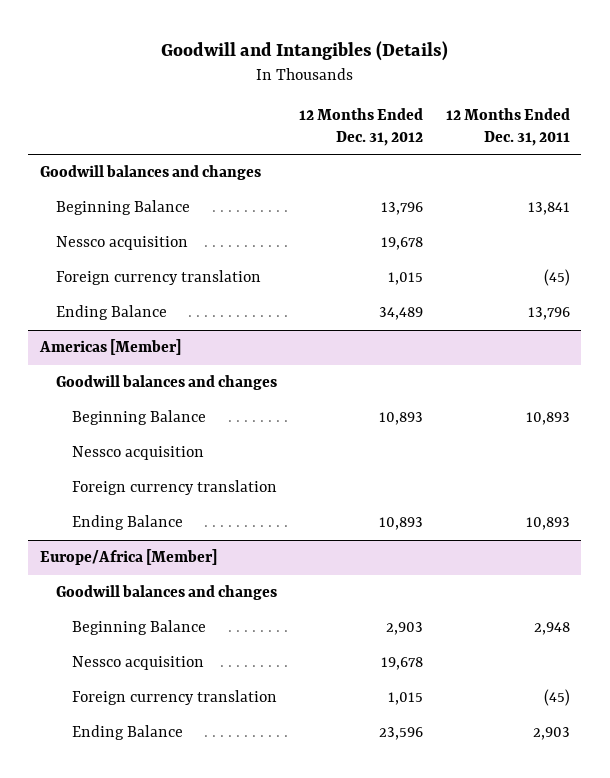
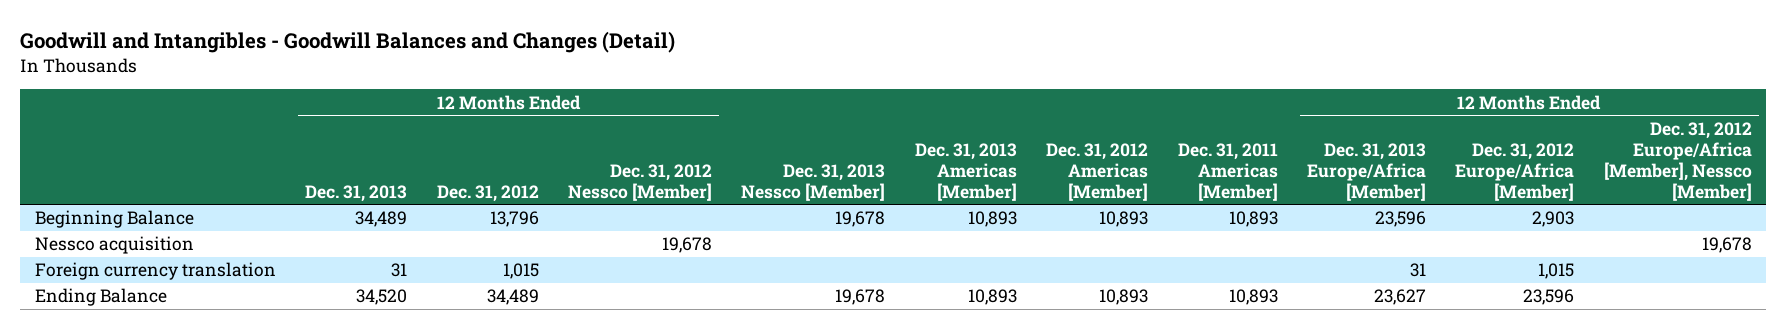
- Goodwill and Intangibles (Details)
+ Goodwill and Intangibles - Goodwill Balances and Changes (Detail)
- | 12 Months Ended Dec. 31, 2012 | 12 Months Ended Dec. 31, 2011
+ | 12 Months Ended Dec. 31, 2013 | 12 Months Ended Dec. 31, 2012 | 12 Months Ended Dec. 31, 2012 Nessco [Member] | Dec. 31, 2013 Nessco [Member] | Dec. 31, 2013 Americas [Member] | Dec. 31, 2012 Americas [Member] | Dec. 31, 2011 Americas [Member] | 12 Months Ended Dec. 31, 2013 Europe/Africa [Member] | 12 Months Ended Dec. 31, 2012 Europe/Africa [Member] | 12 Months Ended Dec. 31, 2012 Europe/Africa [Member], Nessco [Member]
- Goodwill balances and changes
- Nessco acquisition | 19,678 |
- Foreign currency translation | 1,015 | (45)
- Americas [Member]
- Goodwill balances and changes
- Beginning Balance | 10,893 | 10,893
- Foreign currency translation
- Ending Balance | 10,893 | 10,893
- Europe/Africa [Member]
- Goodwill balances and changes
- Beginning Balance | 2,903 | 2,948
- Nessco acquisition | 19,678 |
- Ending Balance | 23,596 | 2,903
moved down: Ending Balance | 34,520 | 34,489 | | 19,678 | 10,893 | 10,893 | 10,893 | 23,627 | 23,596 |

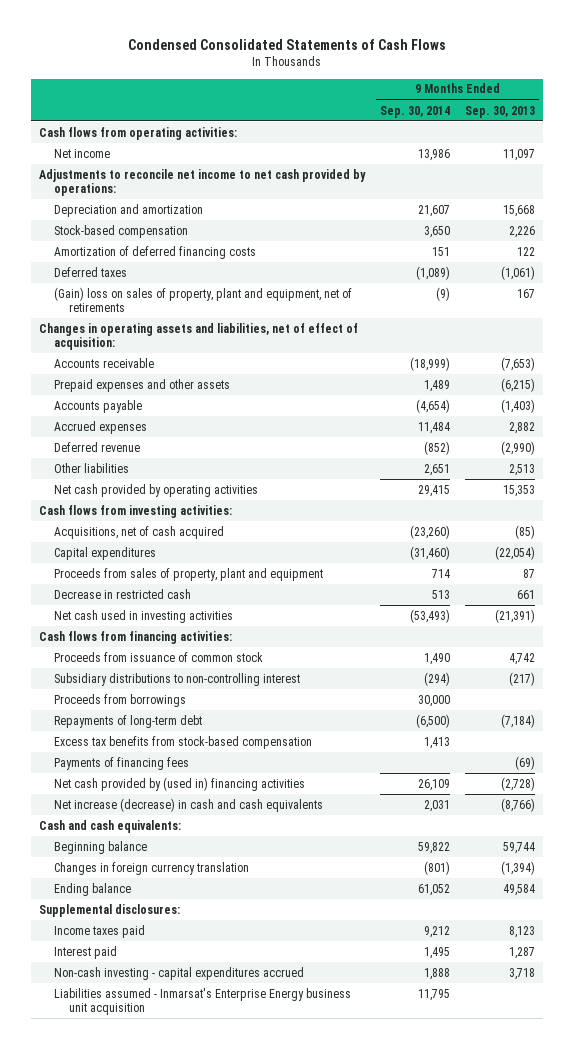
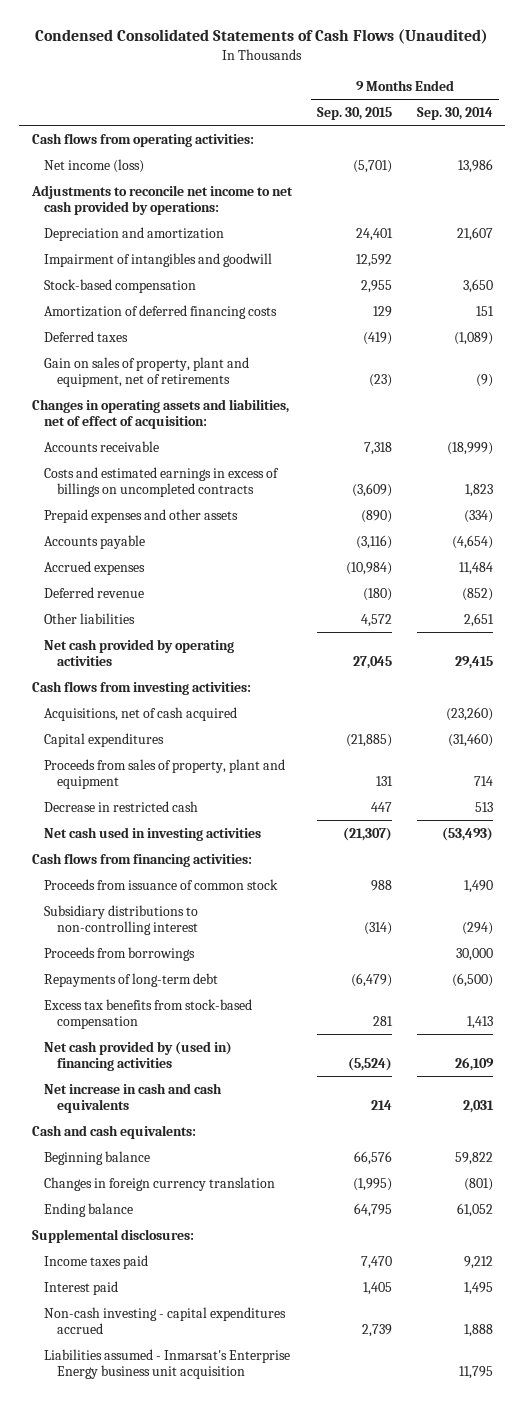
- Condensed Consolidated Statements of Cash Flows
+ Condensed Consolidated Statements of Cash Flows (Unaudited)
- | 9 Months Ended Sep. 30, 2014 | 9 Months Ended Sep. 30, 2013
+ | 9 Months Ended Sep. 30, 2015 | 9 Months Ended Sep. 30, 2014
- Net income | 13,986 | 11,097
+ Net income (loss) | (5,701) | 13,986
+ Impairment of intangibles and goodwill | 12,592 |
- (Gain) loss on sales of property, plant and equipment, net of retirements | (9) | 167
+ Gain on sales of property, plant and equipment, net of retirements | (23) | (9)
- Prepaid expenses and other assets | 1,489 | (6,215)
+ Costs and estimated earnings in excess of billings on uncompleted contracts | (3,609) | 1,823
+ Prepaid expenses and other assets | (890) | (334)
- Payments of financing fees | | (69)
- Net increase (decrease) in cash and cash equivalents | 2,031 | (8,766)
+ Net increase in cash and cash equivalents | 214 | 2,031

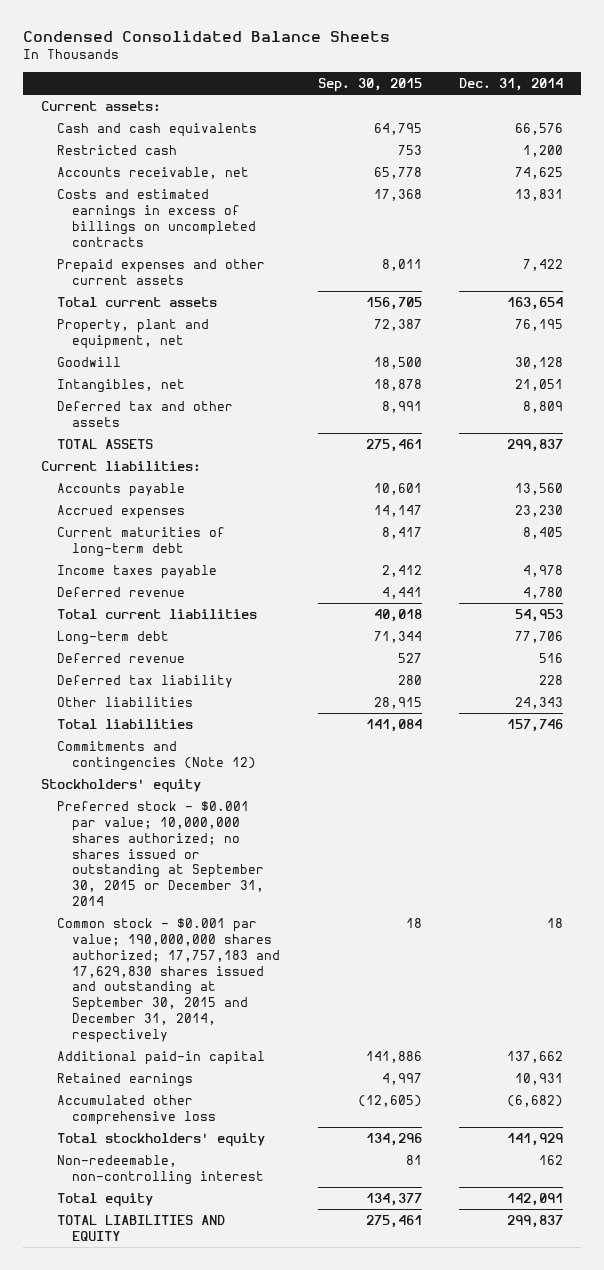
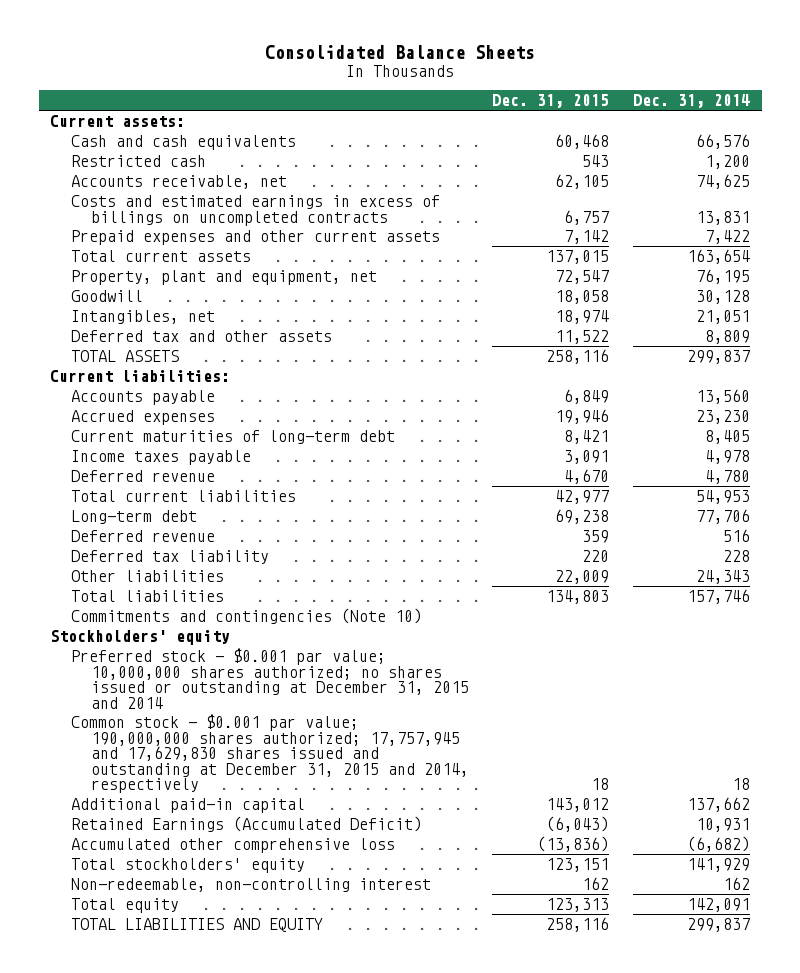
- Condensed Consolidated Balance Sheets
+ Consolidated Balance Sheets
- | Sep. 30, 2015 | Dec. 31, 2014
+ | Dec. 31, 2015 | Dec. 31, 2014
- Commitments and contingencies (Note 12)
+ Commitments and contingencies (Note 10)
- Preferred stock - $0.001 par value; 10,000,000 shares authorized; no shares issued or outstanding at September 30, 2015 or December 31, 2014
- Common stock - $0.001 par value; 190,000,000 shares authorized; 17,757,183 and 17,629,830 shares issued and outstanding at September 30, 2015 and December 31, 2014, respectively | 18 | 18
+ Preferred stock - $0.001 par value; 10,000,000 shares authorized; no shares issued or outstanding at December 31, 2015 and 2014
+ Common stock - $0.001 par value; 190,000,000 shares authorized; 17,757,945 and 17,629,830 shares issued and outstanding at December 31, 2015 and 2014, respectively | 18 | 18
- Retained earnings | 4,997 | 10,931
+ Retained Earnings (Accumulated Deficit) | (6,043) | 10,931

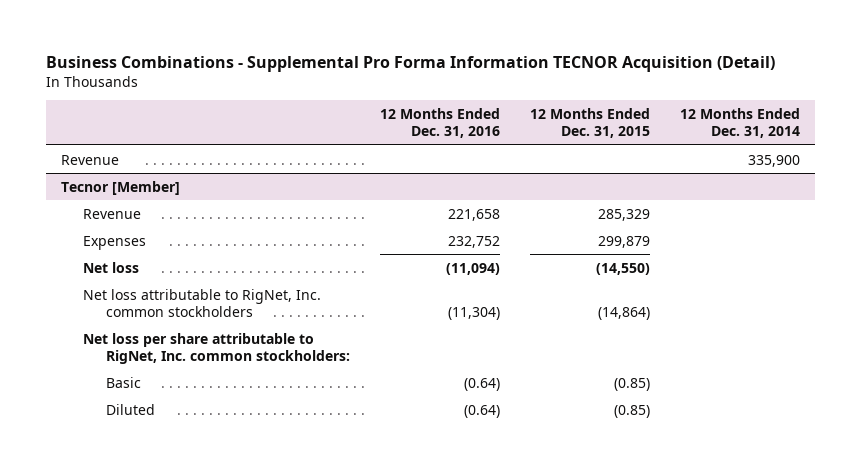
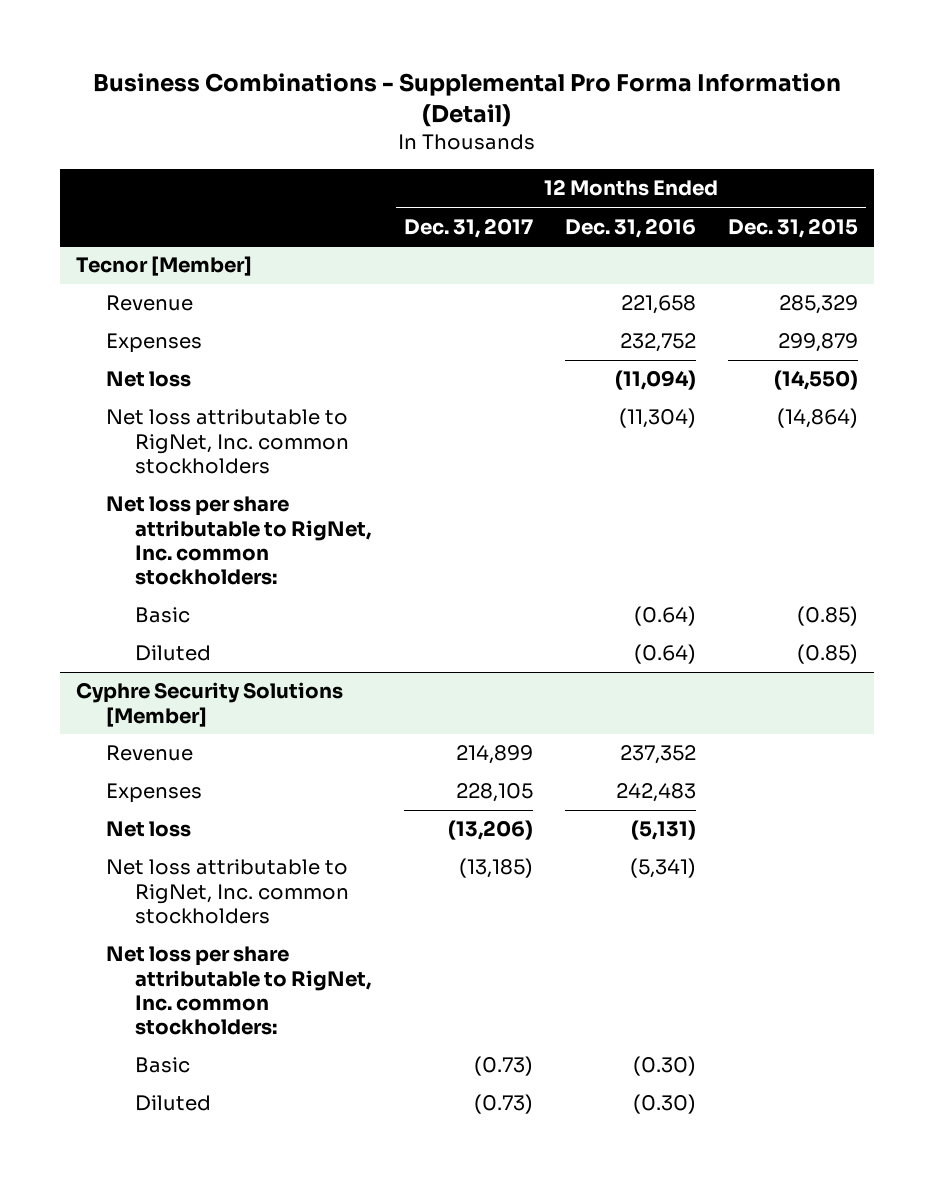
- Business Combinations - Supplemental Pro Forma Information TECNOR Acquisition (Detail)
+ Business Combinations - Supplemental Pro Forma Information (Detail)
- | 12 Months Ended Dec. 31, 2016 | 12 Months Ended Dec. 31, 2015 | 12 Months Ended Dec. 31, 2014
+ | 12 Months Ended Dec. 31, 2017 | 12 Months Ended Dec. 31, 2016 | 12 Months Ended Dec. 31, 2015
- Revenue | | | 335,900
+ Cyphre Security Solutions [Member]
+ Revenue | 214,899 | 237,352 |
+ Expenses | 228,105 | 242,483 |
+ Net loss | (13,206) | (5,131) |
+ Net loss attributable to RigNet, Inc. common stockholders | (13,185) | (5,341) |
+ Net loss per share attributable to RigNet, Inc. common stockholders:
+ Basic | (0.73) | (0.30) |
+ Diluted | (0.73) | (0.30) |

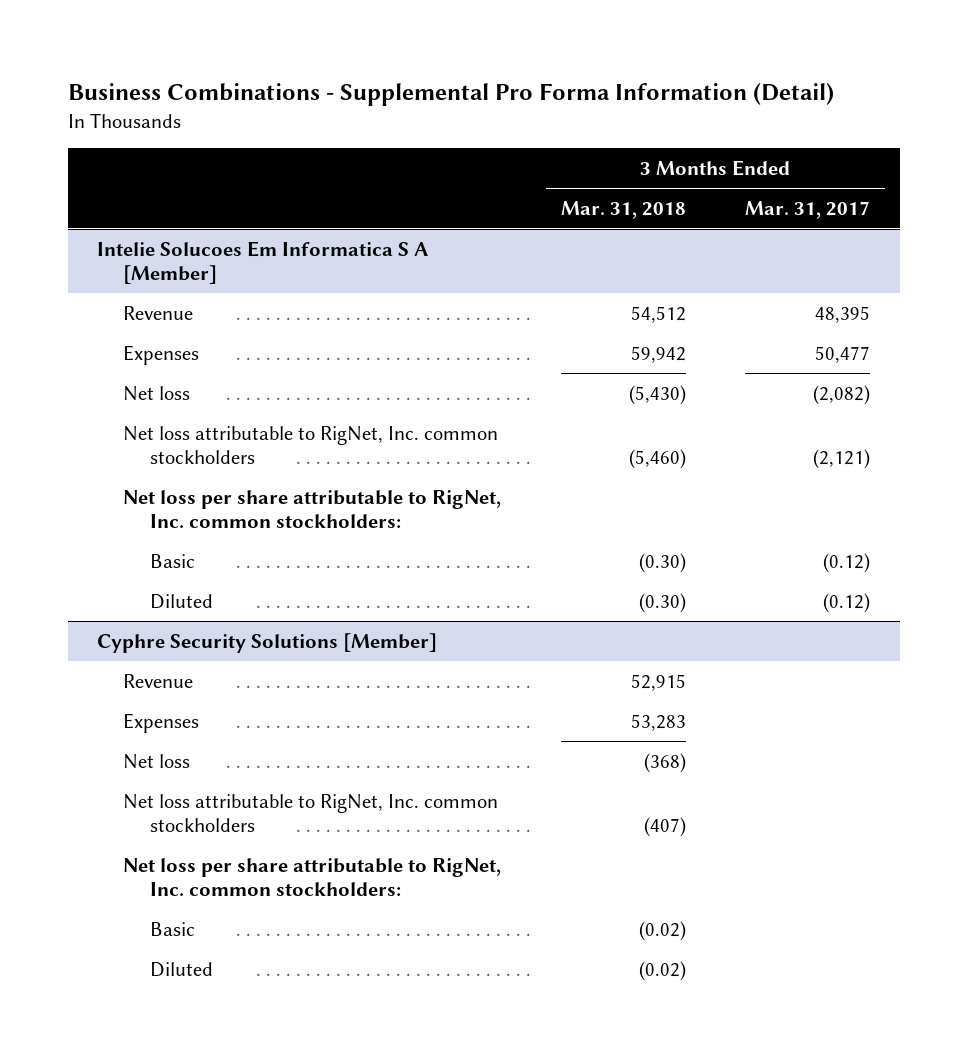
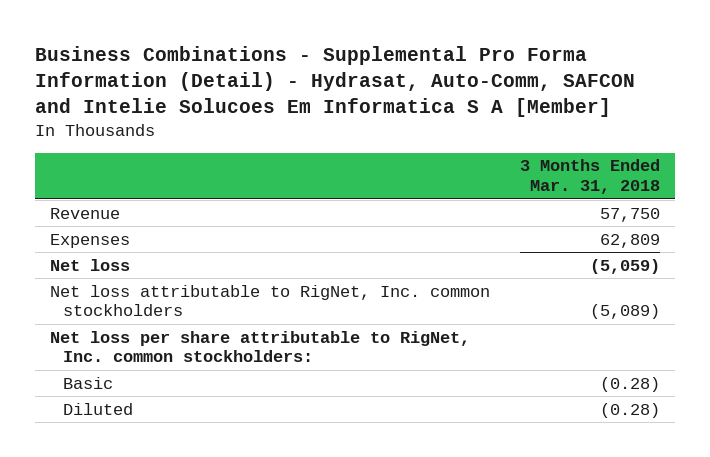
- Business Combinations - Supplemental Pro Forma Information (Detail)
+ Business Combinations - Supplemental Pro Forma Information (Detail) - Hydrasat, Auto-Comm, SAFCON and Intelie Solucoes Em Informatica S A [Member]
- | 3 Months Ended Mar. 31, 2018 | 3 Months Ended Mar. 31, 2017
+ | 3 Months Ended Mar. 31, 2018
- Intelie Solucoes Em Informatica S A [Member]
- Revenue | 54,512 | 48,395
- Expenses | 59,942 | 50,477
- Net loss | (5,430) | (2,082)
- Net loss attributable to RigNet, Inc. common stockholders | (5,460) | (2,121)
- Net loss per share attributable to RigNet, Inc. common stockholders:
- Basic | (0.30) | (0.12)
- Diluted | (0.30) | (0.12)
- Cyphre Security Solutions [Member]
- Revenue | 52,915 |
- Expenses | 53,283 |
- Net loss | (368) |
- Net loss attributable to RigNet, Inc. common stockholders | (407) |
+ Revenue | 57,750
+ Expenses | 62,809
+ Net loss | (5,059)
+ Net loss attributable to RigNet, Inc. common stockholders | (5,089)
- Basic | (0.02) |
- Diluted | (0.02) |
+ Basic | (0.28)
+ Diluted | (0.28)

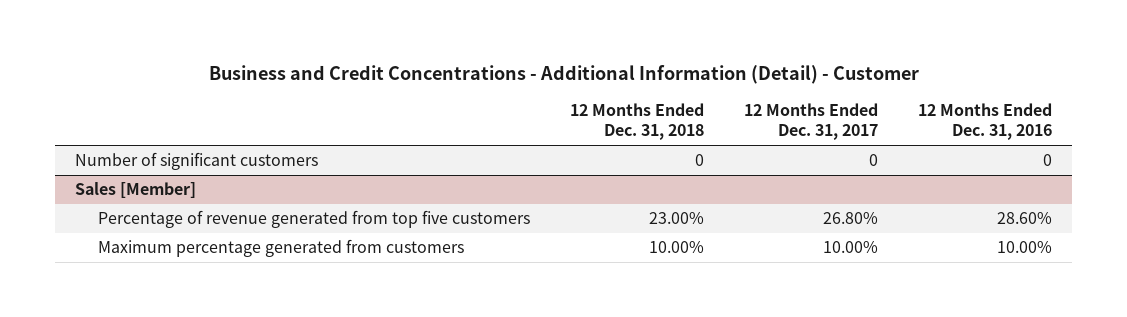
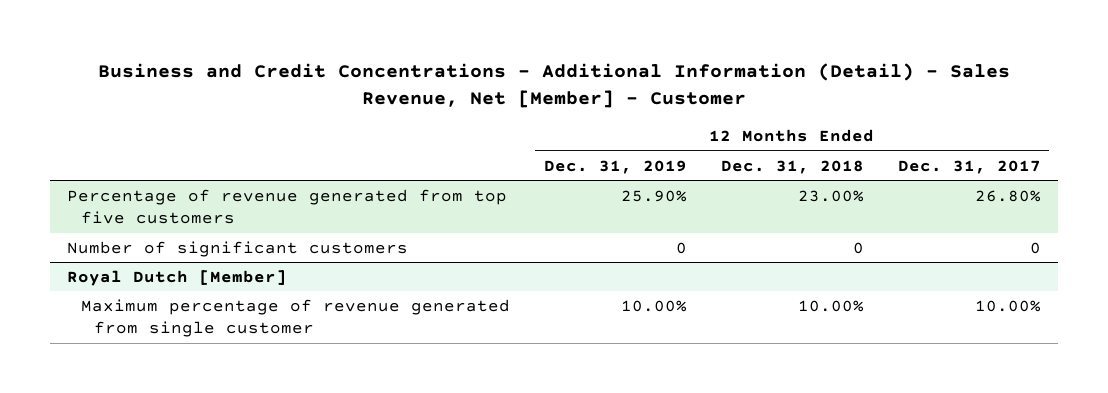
- Business and Credit Concentrations - Additional Information (Detail) - Customer
+ Business and Credit Concentrations - Additional Information (Detail) - Sales Revenue, Net [Member] - Customer
- | 12 Months Ended Dec. 31, 2018 | 12 Months Ended Dec. 31, 2017 | 12 Months Ended Dec. 31, 2016
+ | 12 Months Ended Dec. 31, 2019 | 12 Months Ended Dec. 31, 2018 | 12 Months Ended Dec. 31, 2017
- Sales [Member]
- Maximum percentage generated from customers | 10.00% | 10.00% | 10.00%
moved down: Number of significant customers | 0 | 0 | 0
+ Royal Dutch [Member]
+ Maximum percentage of revenue generated from single customer | 10.00% | 10.00% | 10.00%

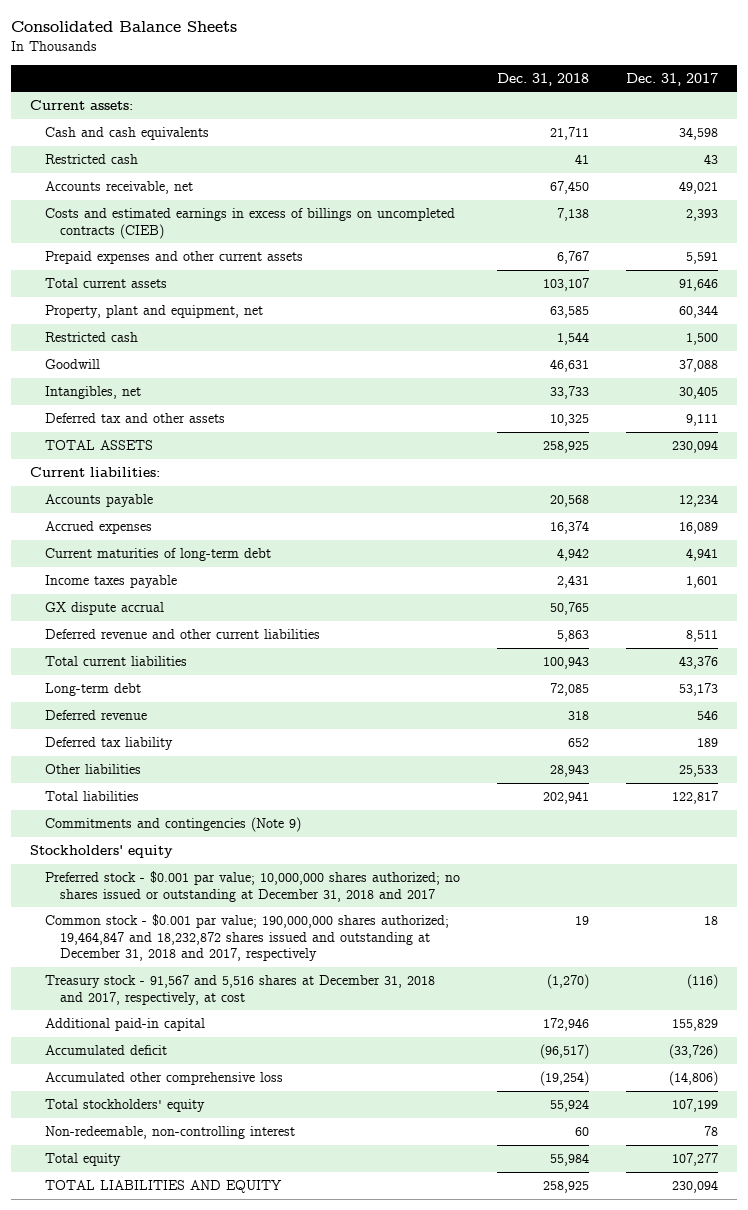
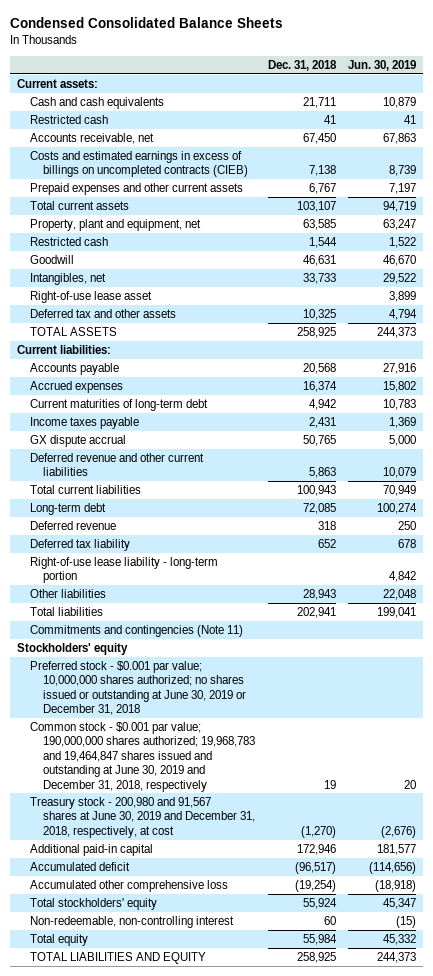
- Consolidated Balance Sheets
+ Condensed Consolidated Balance Sheets
- | Dec. 31, 2018 | Dec. 31, 2017
+ | Dec. 31, 2018 | Jun. 30, 2019
+ Right-of-use lease asset | | 3,899
+ Right-of-use lease liability - long-term portion | | 4,842
- Commitments and contingencies (Note 9)
+ Commitments and contingencies (Note 11)
- Preferred stock - $0.001 par value; 10,000,000 shares authorized; no shares issued or outstanding at December 31, 2018 and 2017
- Common stock - $0.001 par value; 190,000,000 shares authorized; 19,464,847 and 18,232,872 shares issued and outstanding at December 31, 2018 and 2017, respectively | 19 | 18
- Treasury stock - 91,567 and 5,516 shares at December 31, 2018 and 2017, respectively, at cost | (1,270) | (116)
+ Preferred stock - $0.001 par value; 10,000,000 shares authorized; no shares issued or outstanding at June 30, 2019 or December 31, 2018
+ Common stock - $0.001 par value; 190,000,000 shares authorized; 19,968,783 and 19,464,847 shares issued and outstanding at June 30, 2019 and December 31, 2018, respectively | 19 | 20
+ Treasury stock - 200,980 and 91,567 shares at June 30, 2019 and December 31, 2018, respectively, at cost | (1,270) | (2,676)

